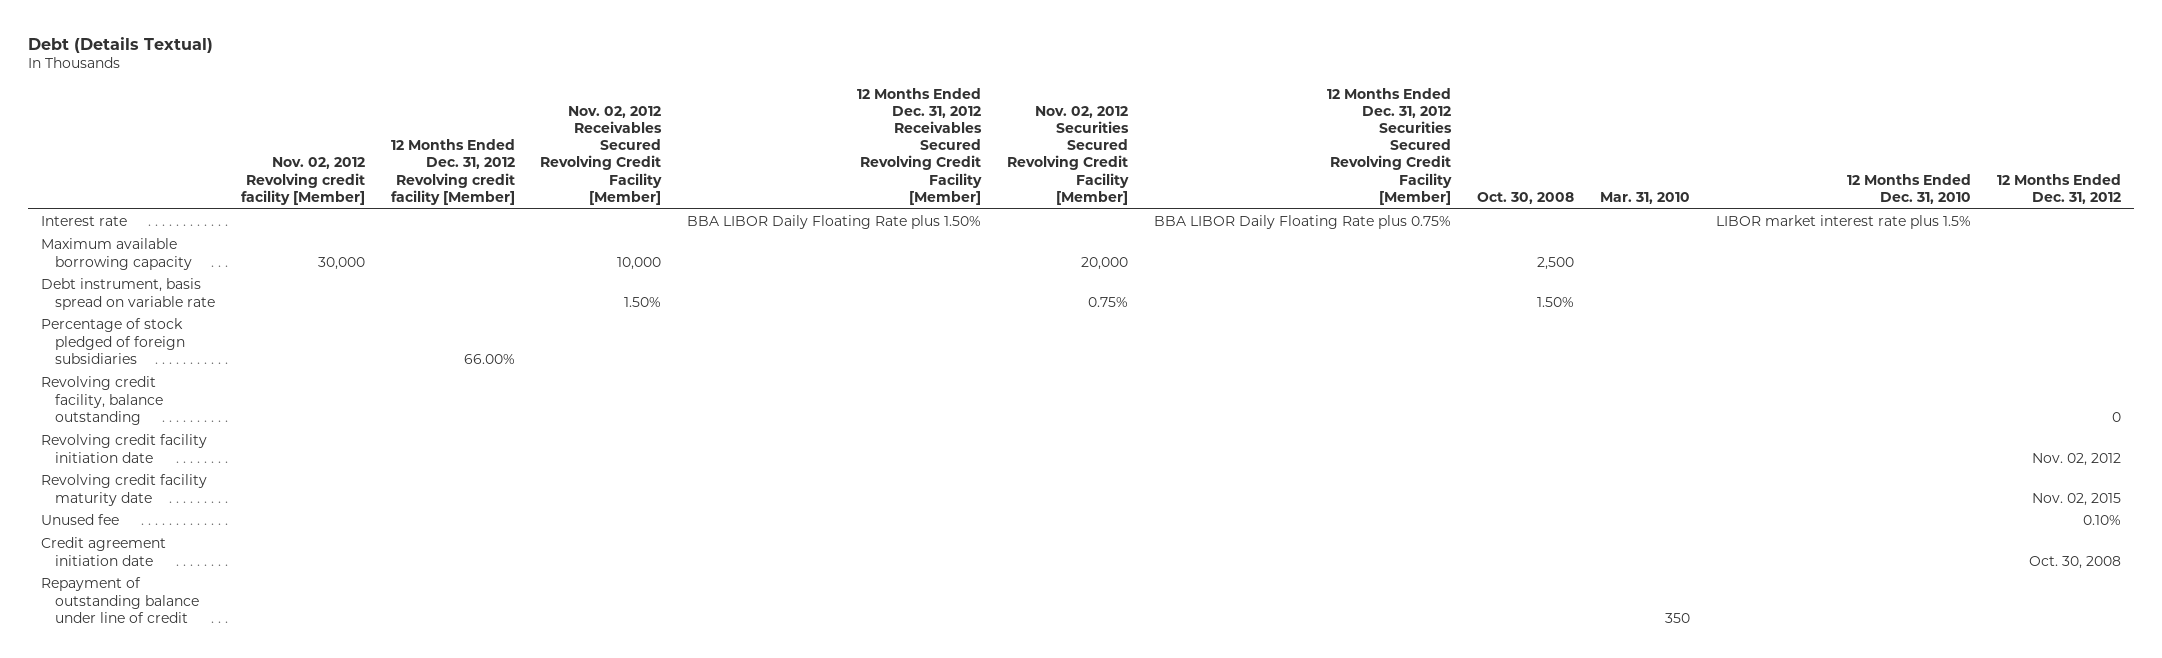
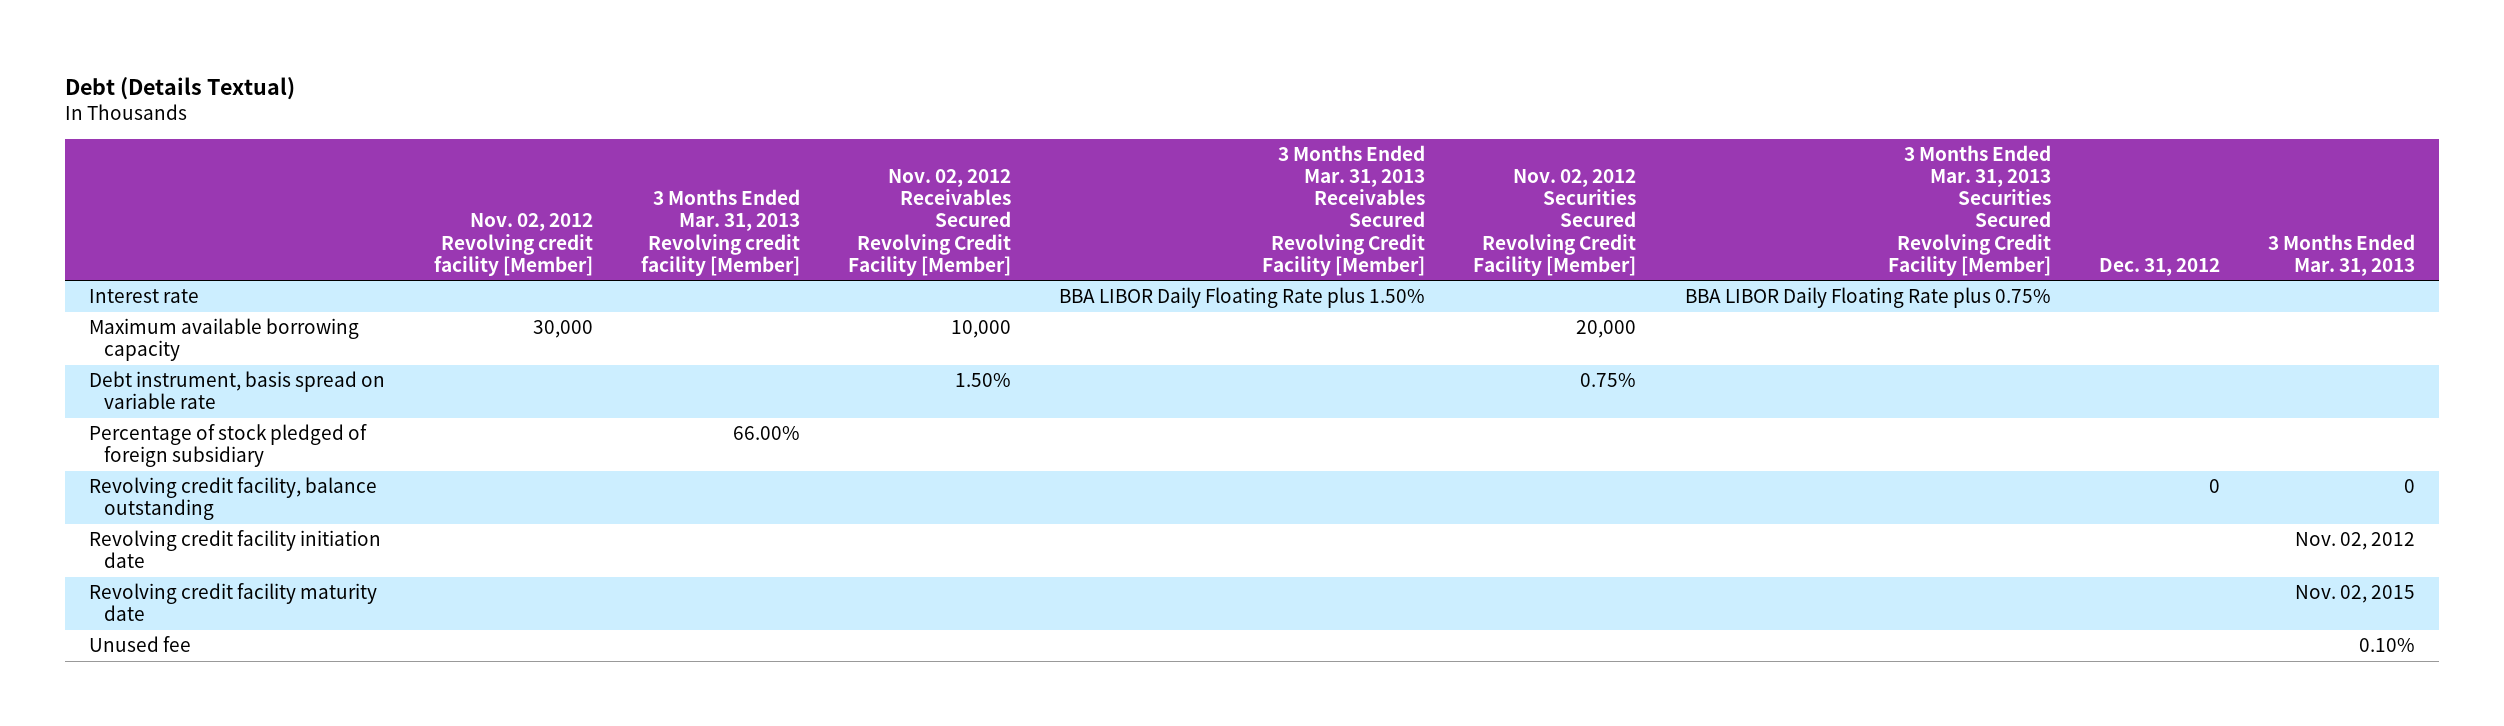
- | Nov. 02, 2012 Revolving credit facility [Member] | 12 Months Ended Dec. 31, 2012 Revolving credit facility [Member] | Nov. 02, 2012 Receivables Secured Revolving Credit Facility [Member] | 12 Months Ended Dec. 31, 2012 Receivables Secured Revolving Credit Facility [Member] | Nov. 02, 2012 Securities Secured Revolving Credit Facility [Member] | 12 Months Ended Dec. 31, 2012 Securities Secured Revolving Credit Facility [Member] | Oct. 30, 2008 | Mar. 31, 2010 | 12 Months Ended Dec. 31, 2010 | 12 Months Ended Dec. 31, 2012
+ | Nov. 02, 2012 Revolving credit facility [Member] | 3 Months Ended Mar. 31, 2013 Revolving credit facility [Member] | Nov. 02, 2012 Receivables Secured Revolving Credit Facility [Member] | 3 Months Ended Mar. 31, 2013 Receivables Secured Revolving Credit Facility [Member] | Nov. 02, 2012 Securities Secured Revolving Credit Facility [Member] | 3 Months Ended Mar. 31, 2013 Securities Secured Revolving Credit Facility [Member] | Dec. 31, 2012 | 3 Months Ended Mar. 31, 2013
- Percentage of stock pledged of foreign subsidiaries | | 66.00% | | | | | | | |
+ Percentage of stock pledged of foreign subsidiary | | 66.00% | | | | | |
- Credit agreement initiation date | | | | | | | | | | Oct. 30, 2008
- Repayment of outstanding balance under line of credit | | | | | | | | 350 | |

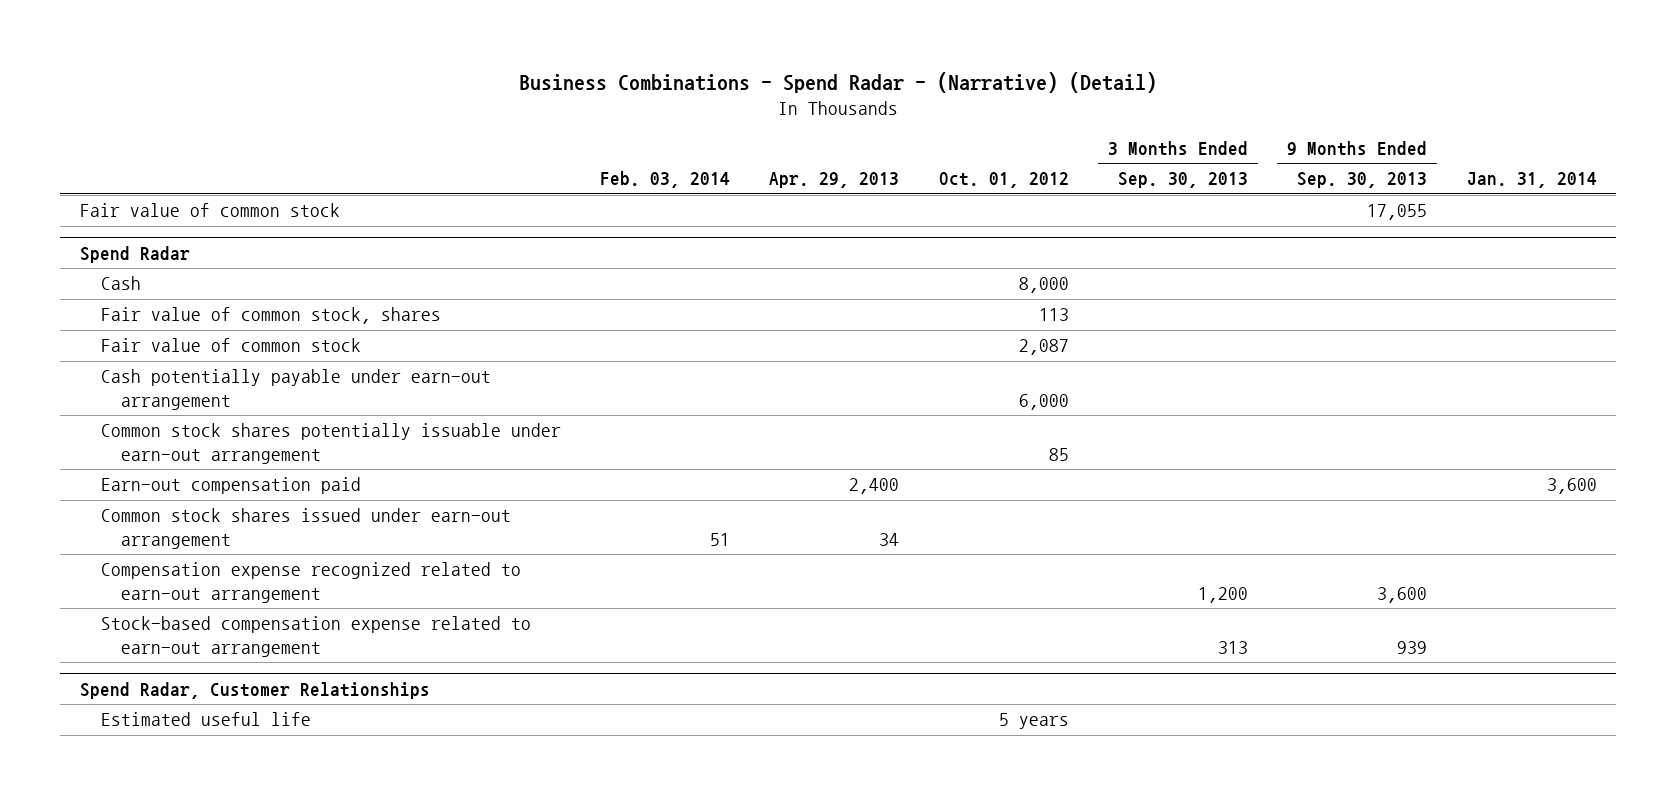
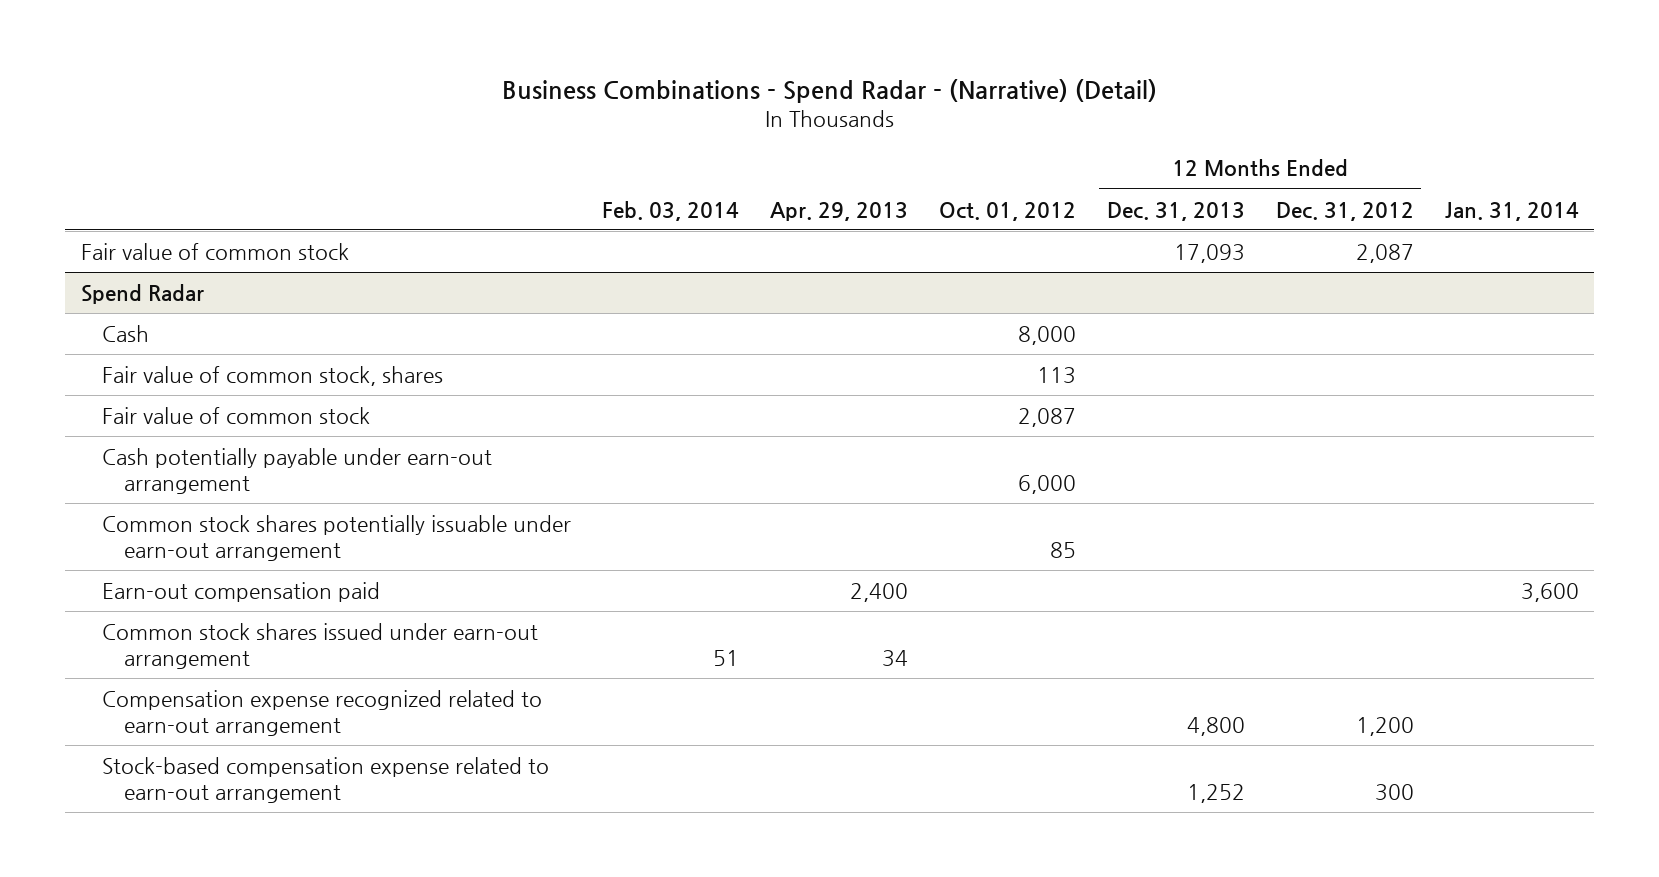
- | Feb. 03, 2014 | Apr. 29, 2013 | Oct. 01, 2012 | 3 Months Ended Sep. 30, 2013 | 9 Months Ended Sep. 30, 2013 | Jan. 31, 2014
+ | Feb. 03, 2014 | Apr. 29, 2013 | Oct. 01, 2012 | 12 Months Ended Dec. 31, 2013 | 12 Months Ended Dec. 31, 2012 | Jan. 31, 2014
- Spend Radar, Customer Relationships
- Estimated useful life | | | 5 years | | |

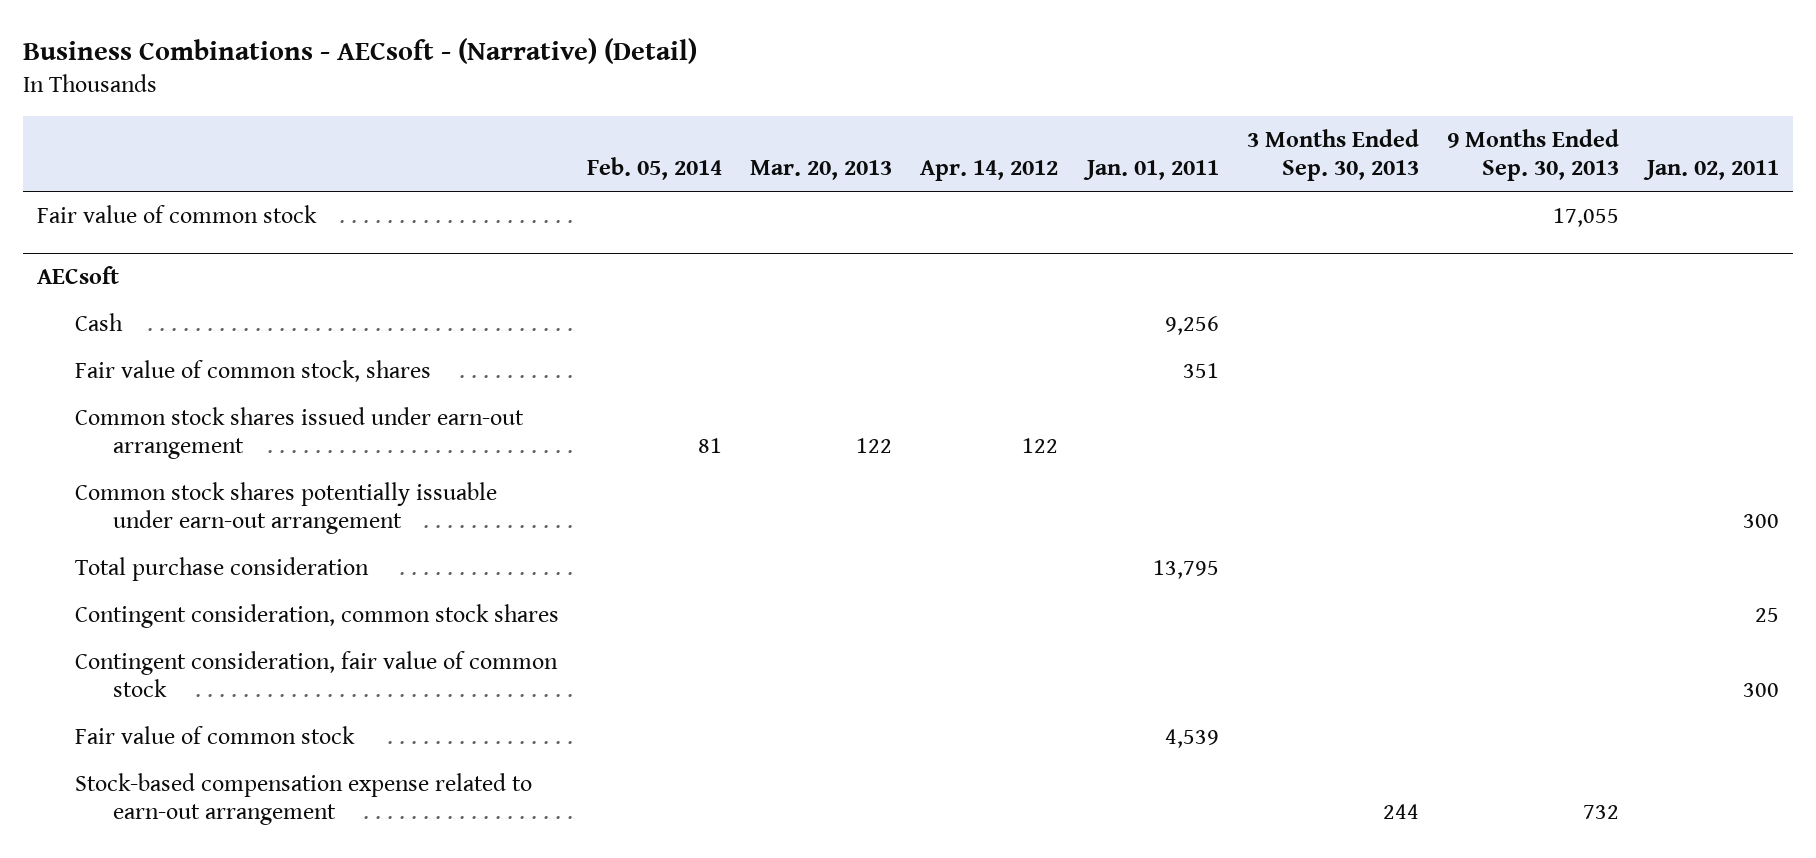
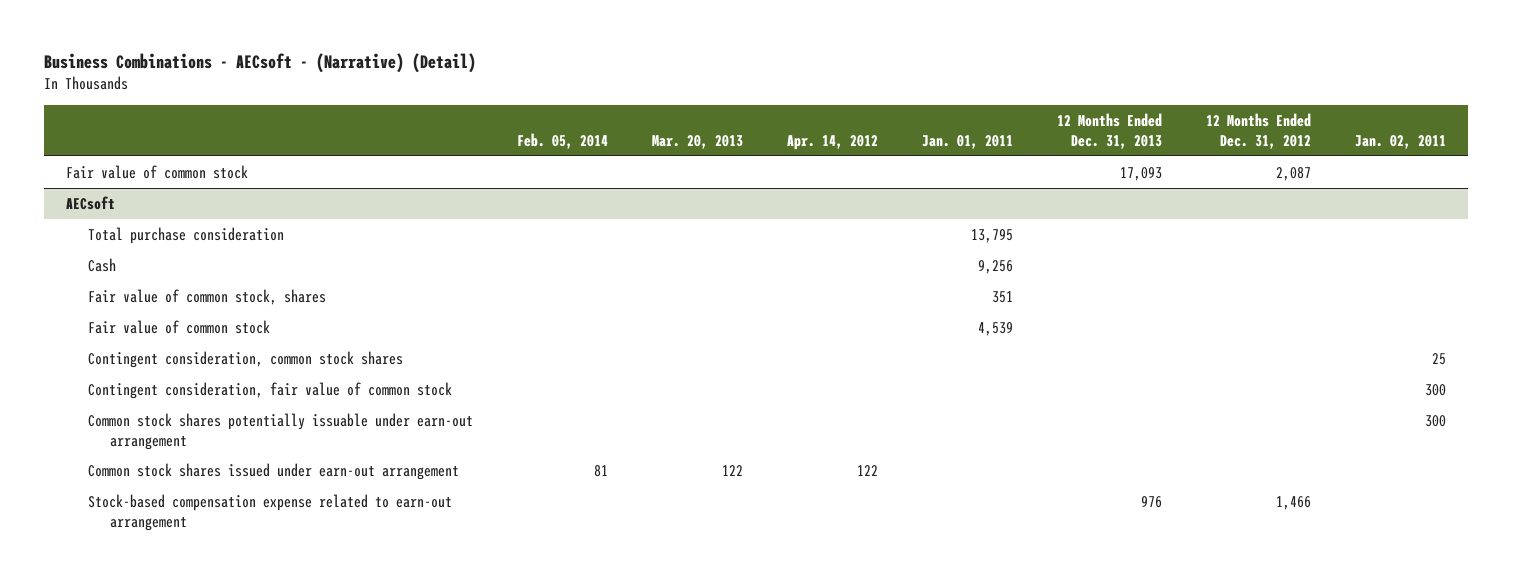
- | Feb. 05, 2014 | Mar. 20, 2013 | Apr. 14, 2012 | Jan. 01, 2011 | 3 Months Ended Sep. 30, 2013 | 9 Months Ended Sep. 30, 2013 | Jan. 02, 2011
+ | Feb. 05, 2014 | Mar. 20, 2013 | Apr. 14, 2012 | Jan. 01, 2011 | 12 Months Ended Dec. 31, 2013 | 12 Months Ended Dec. 31, 2012 | Jan. 02, 2011
@ AECsoft
moved up: Total purchase consideration | | | | 13,795 | | |
moved up: Fair value of common stock | | | | 4,539 | | |
moved down: Common stock shares potentially issuable under earn-out arrangement | | | | | | | 300
moved down: Common stock shares issued under earn-out arrangement | 81 | 122 | 122 | | | |

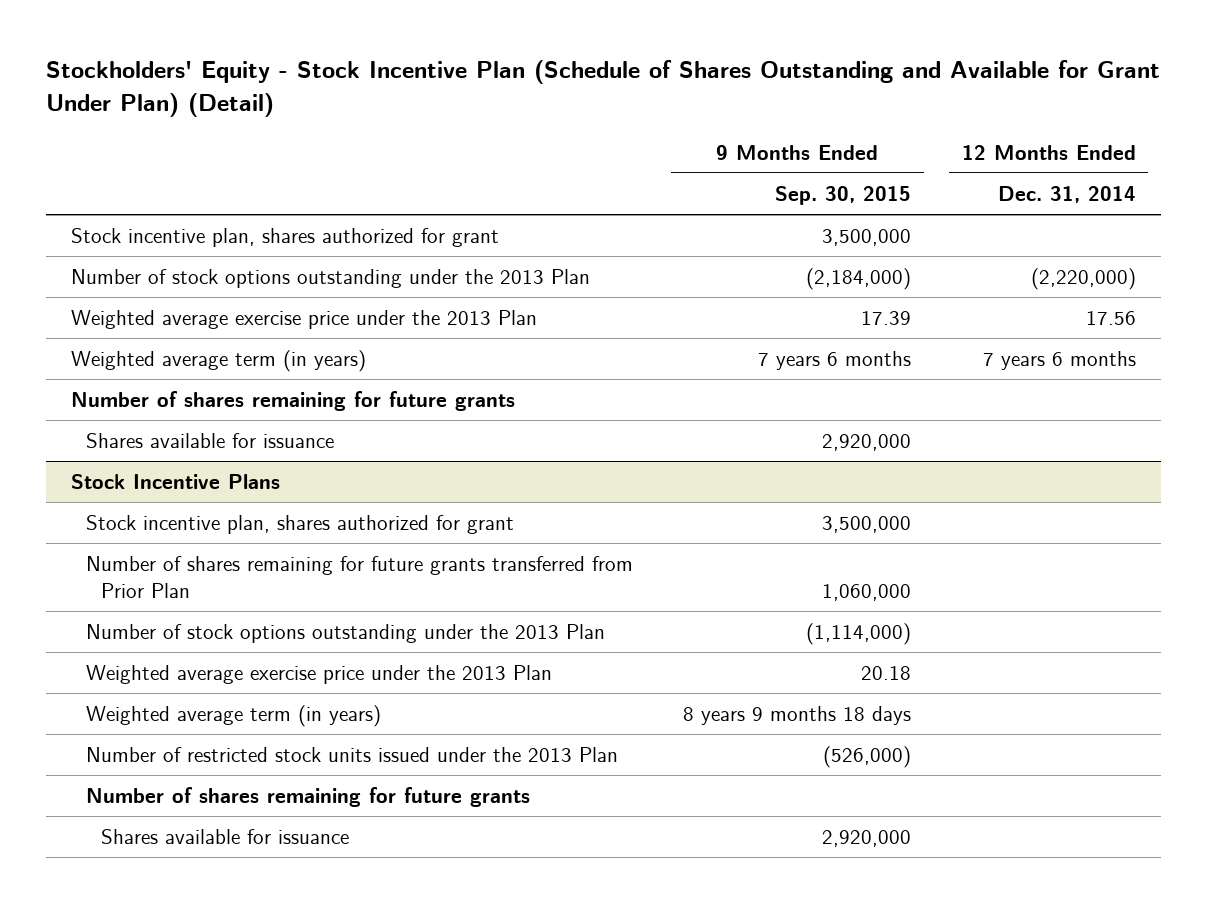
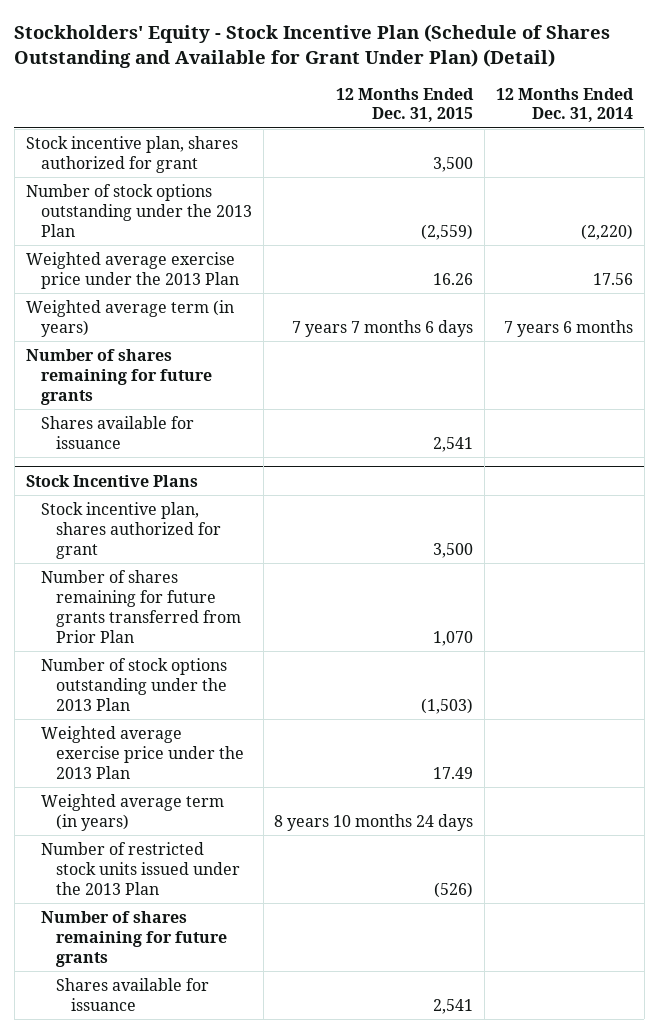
- | 9 Months Ended Sep. 30, 2015 | 12 Months Ended Dec. 31, 2014
+ | 12 Months Ended Dec. 31, 2015 | 12 Months Ended Dec. 31, 2014
- Number of stock options outstanding under the 2013 Plan | (2,184,000) | (2,220,000)
+ Number of stock options outstanding under the 2013 Plan | (2,559) | (2,220)

